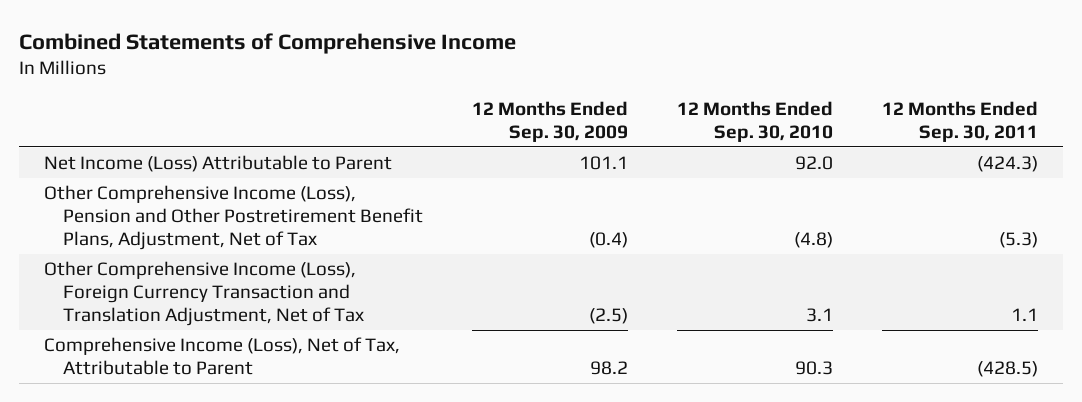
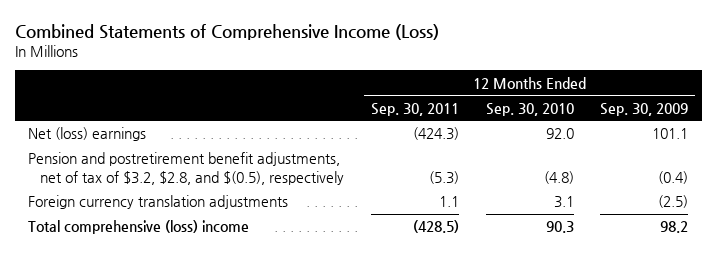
- Combined Statements of Comprehensive Income
+ Combined Statements of Comprehensive Income (Loss)
- | 12 Months Ended Sep. 30, 2009 | 12 Months Ended Sep. 30, 2010 | 12 Months Ended Sep. 30, 2011
+ | 12 Months Ended Sep. 30, 2011 | 12 Months Ended Sep. 30, 2010 | 12 Months Ended Sep. 30, 2009
- Net Income (Loss) Attributable to Parent | 101.1 | 92.0 | (424.3)
- Other Comprehensive Income (Loss), Pension and Other Postretirement Benefit Plans, Adjustment, Net of Tax | (0.4) | (4.8) | (5.3)
- Other Comprehensive Income (Loss), Foreign Currency Transaction and Translation Adjustment, Net of Tax | (2.5) | 3.1 | 1.1
- Comprehensive Income (Loss), Net of Tax, Attributable to Parent | 98.2 | 90.3 | (428.5)
+ Net (loss) earnings | (424.3) | 92.0 | 101.1
+ Pension and postretirement benefit adjustments, net of tax of $3.2, $2.8, and $(0.5), respectively | (5.3) | (4.8) | (0.4)
+ Foreign currency translation adjustments | 1.1 | 3.1 | (2.5)
+ Total comprehensive (loss) income | (428.5) | 90.3 | 98.2

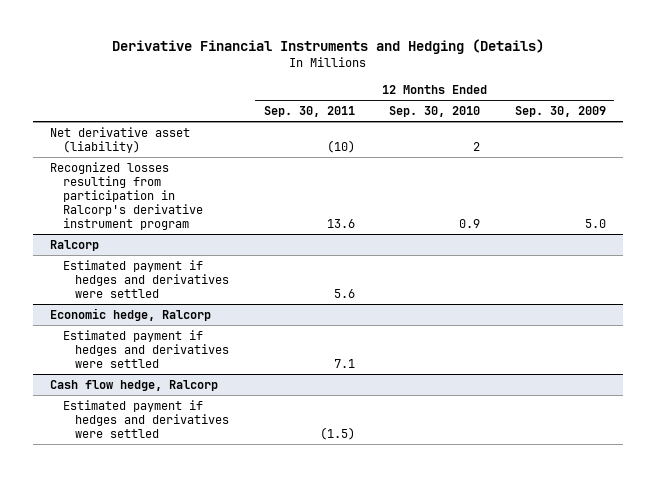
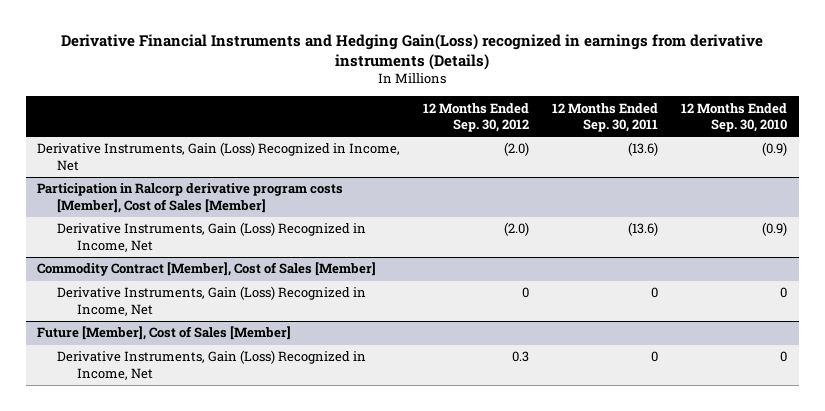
- Derivative Financial Instruments and Hedging (Details)
+ Derivative Financial Instruments and Hedging Gain(Loss) recognized in earnings from derivative instruments (Details)
- | 12 Months Ended Sep. 30, 2011 | 12 Months Ended Sep. 30, 2010 | 12 Months Ended Sep. 30, 2009
+ | 12 Months Ended Sep. 30, 2012 | 12 Months Ended Sep. 30, 2011 | 12 Months Ended Sep. 30, 2010
- Net derivative asset (liability) | (10) | 2 |
- Recognized losses resulting from participation in Ralcorp's derivative instrument program | 13.6 | 0.9 | 5.0
- Ralcorp
- Estimated payment if hedges and derivatives were settled | 5.6 | |
- Economic hedge, Ralcorp
- Estimated payment if hedges and derivatives were settled | 7.1 | |
- Cash flow hedge, Ralcorp
- Estimated payment if hedges and derivatives were settled | (1.5) | |
+ Derivative Instruments, Gain (Loss) Recognized in Income, Net | (2.0) | (13.6) | (0.9)
+ Participation in Ralcorp derivative program costs [Member], Cost of Sales [Member]
+ Derivative Instruments, Gain (Loss) Recognized in Income, Net | (2.0) | (13.6) | (0.9)
+ Commodity Contract [Member], Cost of Sales [Member]
+ Derivative Instruments, Gain (Loss) Recognized in Income, Net | 0 | 0 | 0
+ Future [Member], Cost of Sales [Member]
+ Derivative Instruments, Gain (Loss) Recognized in Income, Net | 0.3 | 0 | 0

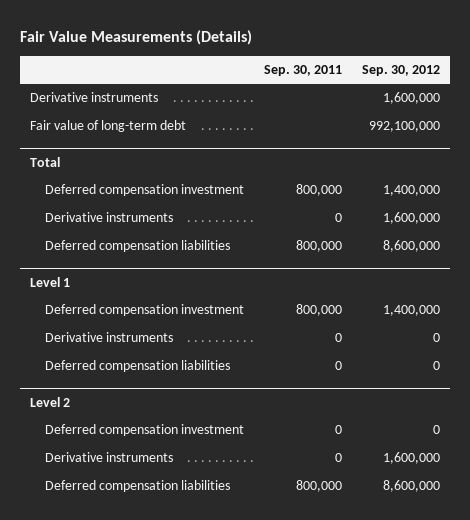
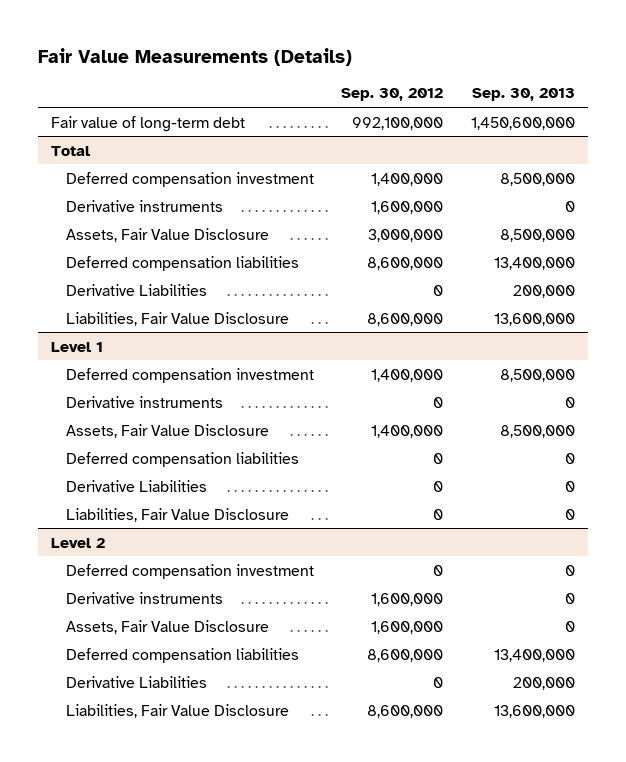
- | Sep. 30, 2011 | Sep. 30, 2012
+ | Sep. 30, 2012 | Sep. 30, 2013
- Derivative instruments | | 1,600,000
@ Total
+ Assets, Fair Value Disclosure | 3,000,000 | 8,500,000
+ Derivative Liabilities | 0 | 200,000
+ Liabilities, Fair Value Disclosure | 8,600,000 | 13,600,000
@ Level 1
+ Assets, Fair Value Disclosure | 1,400,000 | 8,500,000
+ Derivative Liabilities | 0 | 0
+ Liabilities, Fair Value Disclosure | 0 | 0
@ Level 2
+ Assets, Fair Value Disclosure | 1,600,000 | 0
+ Derivative Liabilities | 0 | 200,000
+ Liabilities, Fair Value Disclosure | 8,600,000 | 13,600,000

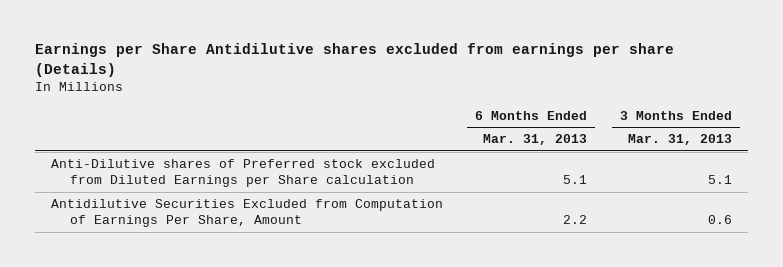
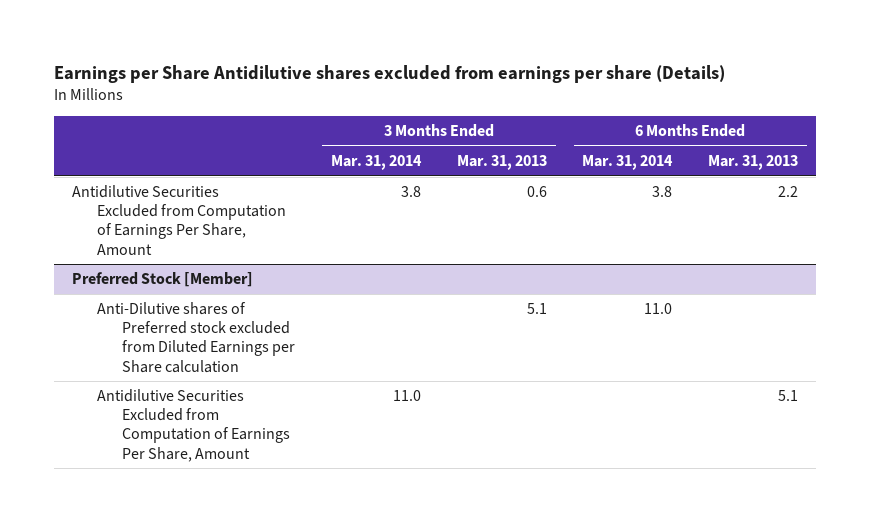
- | 6 Months Ended Mar. 31, 2013 | 3 Months Ended Mar. 31, 2013
+ | 3 Months Ended Mar. 31, 2014 | 3 Months Ended Mar. 31, 2013 | 6 Months Ended Mar. 31, 2014 | 6 Months Ended Mar. 31, 2013
- Anti-Dilutive shares of Preferred stock excluded from Diluted Earnings per Share calculation | 5.1 | 5.1
+ Preferred Stock [Member]
+ Anti-Dilutive shares of Preferred stock excluded from Diluted Earnings per Share calculation | | 5.1 | 11.0 |
+ Antidilutive Securities Excluded from Computation of Earnings Per Share, Amount | 11.0 | | | 5.1

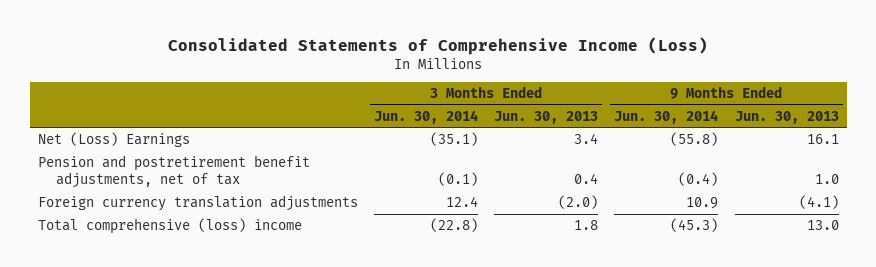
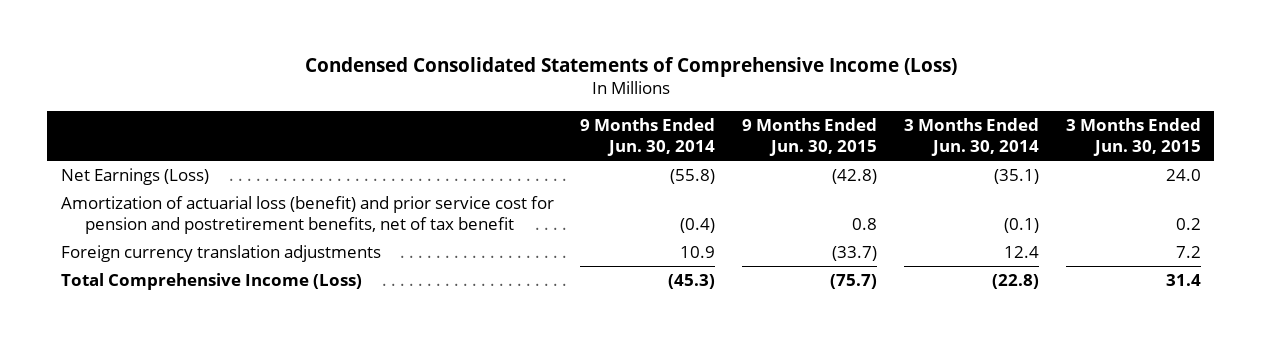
- Consolidated Statements of Comprehensive Income (Loss)
+ Condensed Consolidated Statements of Comprehensive Income (Loss)
- | 3 Months Ended Jun. 30, 2014 | 3 Months Ended Jun. 30, 2013 | 9 Months Ended Jun. 30, 2014 | 9 Months Ended Jun. 30, 2013
+ | 9 Months Ended Jun. 30, 2014 | 9 Months Ended Jun. 30, 2015 | 3 Months Ended Jun. 30, 2014 | 3 Months Ended Jun. 30, 2015
- Net (Loss) Earnings | (35.1) | 3.4 | (55.8) | 16.1
- Pension and postretirement benefit adjustments, net of tax | (0.1) | 0.4 | (0.4) | 1.0
+ Net Earnings (Loss) | (55.8) | (42.8) | (35.1) | 24.0
+ Amortization of actuarial loss (benefit) and prior service cost for pension and postretirement benefits, net of tax benefit | (0.4) | 0.8 | (0.1) | 0.2
- Total comprehensive (loss) income | (22.8) | 1.8 | (45.3) | 13.0
+ Total Comprehensive Income (Loss) | (45.3) | (75.7) | (22.8) | 31.4

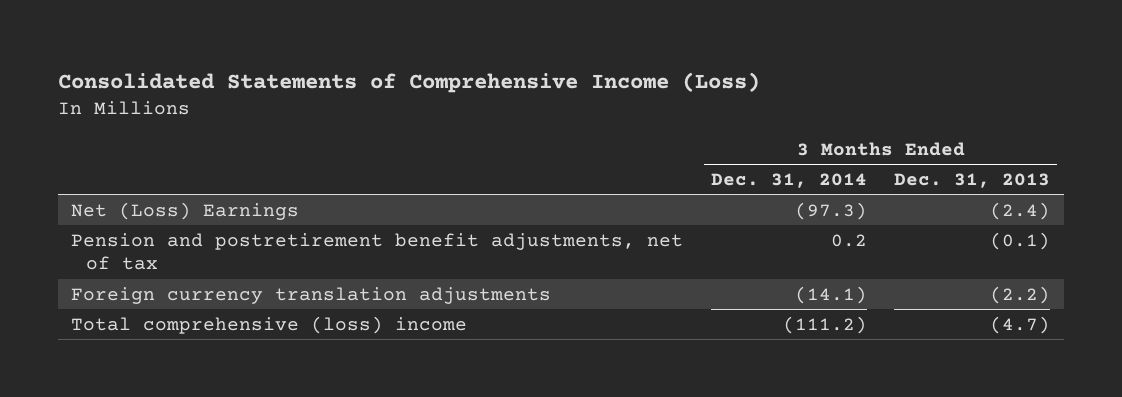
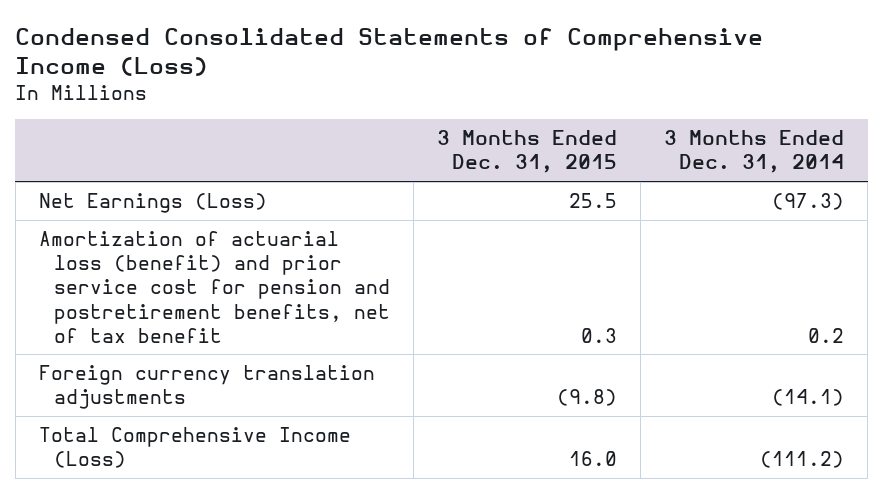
- Consolidated Statements of Comprehensive Income (Loss)
+ Condensed Consolidated Statements of Comprehensive Income (Loss)
- | 3 Months Ended Dec. 31, 2014 | 3 Months Ended Dec. 31, 2013
+ | 3 Months Ended Dec. 31, 2015 | 3 Months Ended Dec. 31, 2014
- Net (Loss) Earnings | (97.3) | (2.4)
- Pension and postretirement benefit adjustments, net of tax | 0.2 | (0.1)
+ Net Earnings (Loss) | 25.5 | (97.3)
+ Amortization of actuarial loss (benefit) and prior service cost for pension and postretirement benefits, net of tax benefit | 0.3 | 0.2
- Total comprehensive (loss) income | (111.2) | (4.7)
+ Total Comprehensive Income (Loss) | 16.0 | (111.2)

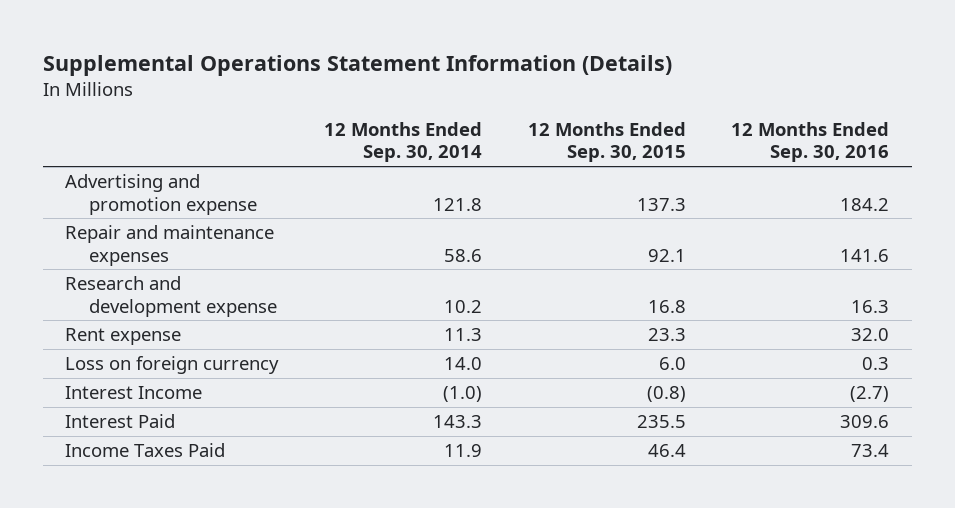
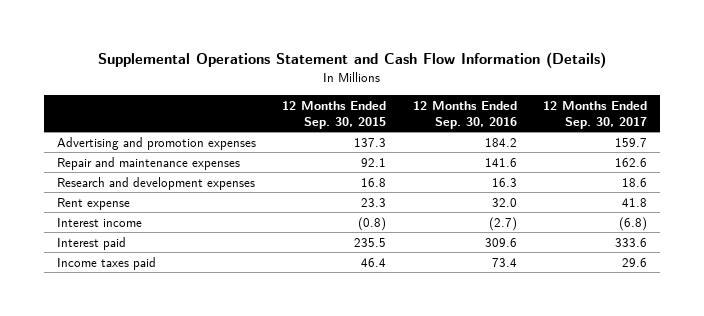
- Supplemental Operations Statement Information (Details)
+ Supplemental Operations Statement and Cash Flow Information (Details)
- | 12 Months Ended Sep. 30, 2014 | 12 Months Ended Sep. 30, 2015 | 12 Months Ended Sep. 30, 2016
+ | 12 Months Ended Sep. 30, 2015 | 12 Months Ended Sep. 30, 2016 | 12 Months Ended Sep. 30, 2017
- Advertising and promotion expense | 121.8 | 137.3 | 184.2
+ Advertising and promotion expenses | 137.3 | 184.2 | 159.7
- Research and development expense | 10.2 | 16.8 | 16.3
+ Research and development expenses | 16.8 | 16.3 | 18.6
- Loss on foreign currency | 14.0 | 6.0 | 0.3
- Interest Income | (1.0) | (0.8) | (2.7)
- Interest Paid | 143.3 | 235.5 | 309.6
- Income Taxes Paid | 11.9 | 46.4 | 73.4
+ Interest income | (0.8) | (2.7) | (6.8)
+ Interest paid | 235.5 | 309.6 | 333.6
+ Income taxes paid | 46.4 | 73.4 | 29.6

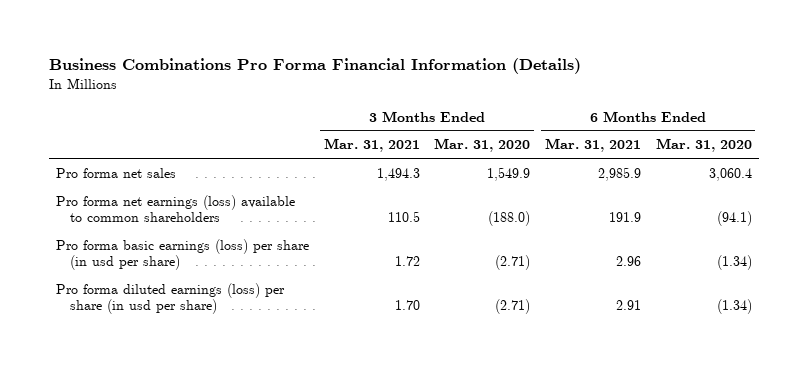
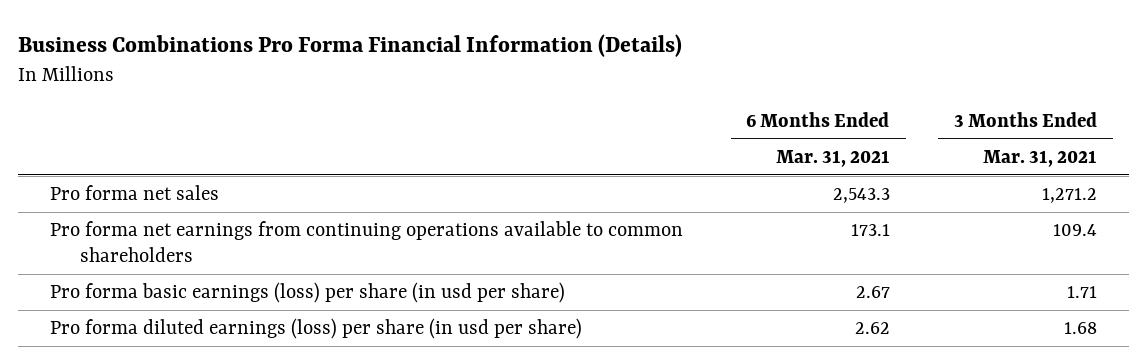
- | 3 Months Ended Mar. 31, 2021 | 3 Months Ended Mar. 31, 2020 | 6 Months Ended Mar. 31, 2021 | 6 Months Ended Mar. 31, 2020
+ | 6 Months Ended Mar. 31, 2021 | 3 Months Ended Mar. 31, 2021
- Pro forma net sales | 1,494.3 | 1,549.9 | 2,985.9 | 3,060.4
- Pro forma net earnings (loss) available to common shareholders | 110.5 | (188.0) | 191.9 | (94.1)
- Pro forma basic earnings (loss) per share (in usd per share) | 1.72 | (2.71) | 2.96 | (1.34)
- Pro forma diluted earnings (loss) per share (in usd per share) | 1.70 | (2.71) | 2.91 | (1.34)
+ Pro forma net sales | 2,543.3 | 1,271.2
+ Pro forma net earnings from continuing operations available to common shareholders | 173.1 | 109.4
+ Pro forma basic earnings (loss) per share (in usd per share) | 2.67 | 1.71
+ Pro forma diluted earnings (loss) per share (in usd per share) | 2.62 | 1.68

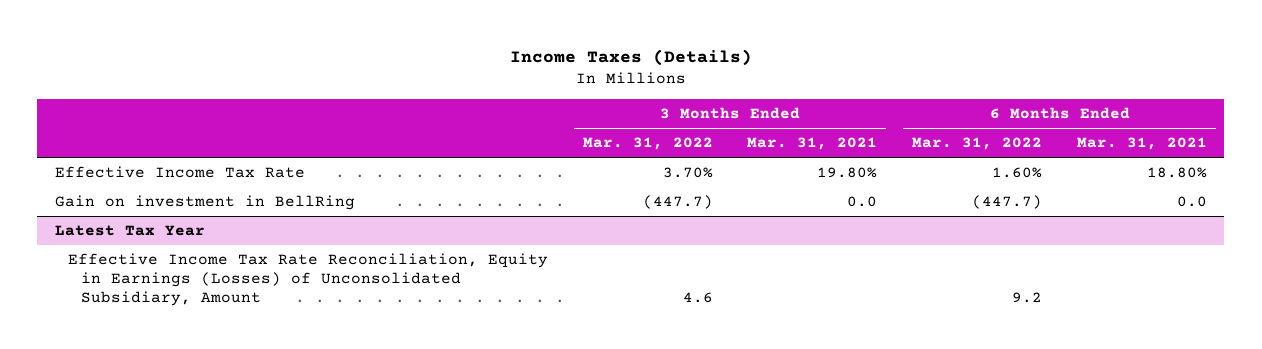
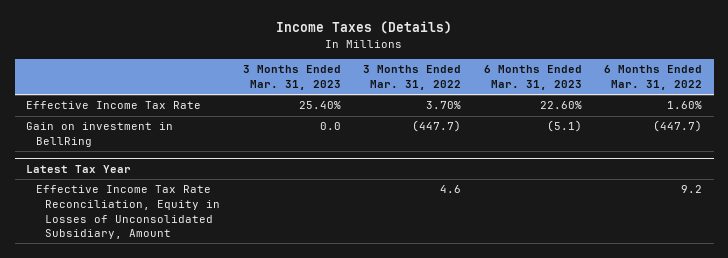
- | 3 Months Ended Mar. 31, 2022 | 3 Months Ended Mar. 31, 2021 | 6 Months Ended Mar. 31, 2022 | 6 Months Ended Mar. 31, 2021
+ | 3 Months Ended Mar. 31, 2023 | 3 Months Ended Mar. 31, 2022 | 6 Months Ended Mar. 31, 2023 | 6 Months Ended Mar. 31, 2022
@ Latest Tax Year
- Effective Income Tax Rate Reconciliation, Equity in Earnings (Losses) of Unconsolidated Subsidiary, Amount | 4.6 | | 9.2 |
+ Effective Income Tax Rate Reconciliation, Equity in Losses of Unconsolidated Subsidiary, Amount | | 4.6 | | 9.2

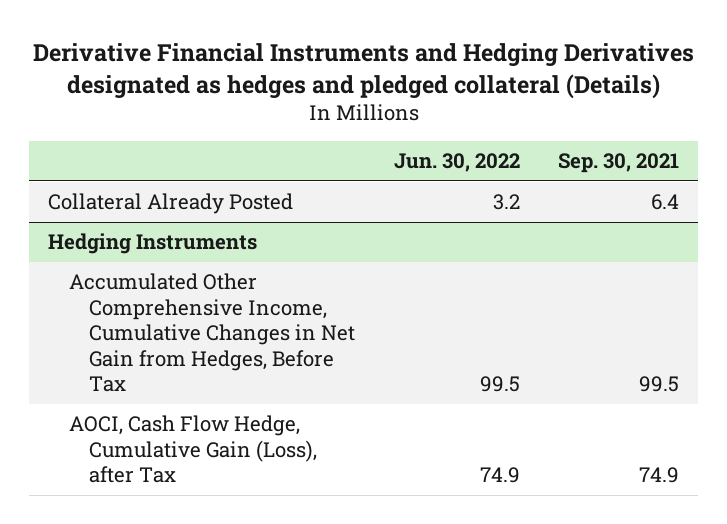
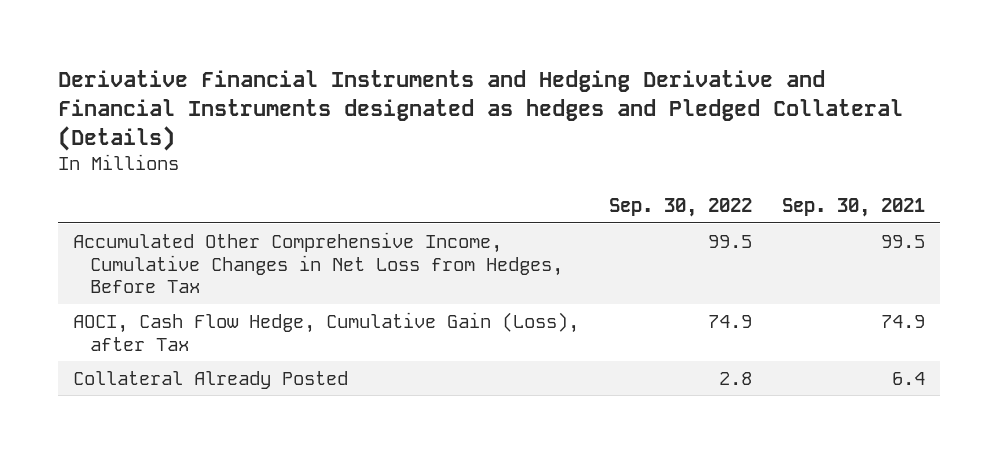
- Derivative Financial Instruments and Hedging Derivatives designated as hedges and pledged collateral (Details)
+ Derivative Financial Instruments and Hedging Derivative and Financial Instruments designated as hedges and Pledged Collateral (Details)
- | Jun. 30, 2022 | Sep. 30, 2021
+ | Sep. 30, 2022 | Sep. 30, 2021
- Hedging Instruments
- Accumulated Other Comprehensive Income, Cumulative Changes in Net Gain from Hedges, Before Tax | 99.5 | 99.5
+ Accumulated Other Comprehensive Income, Cumulative Changes in Net Loss from Hedges, Before Tax | 99.5 | 99.5
moved down: Collateral Already Posted | 2.8 | 6.4

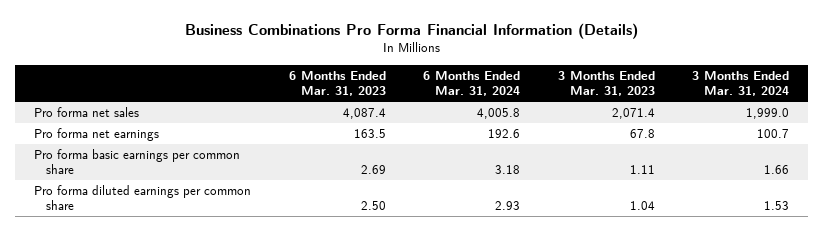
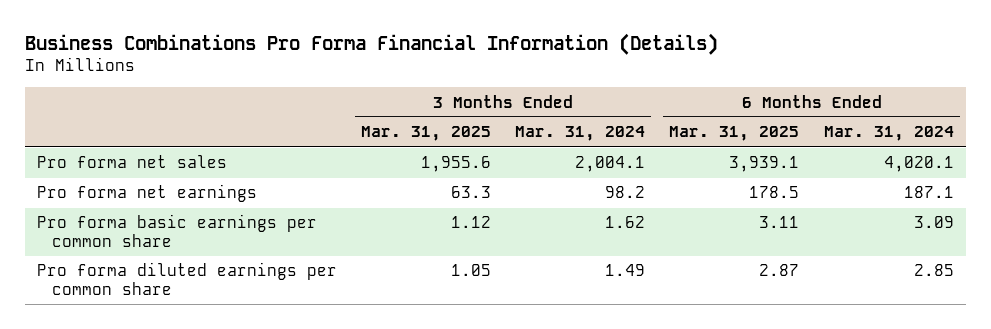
- | 6 Months Ended Mar. 31, 2023 | 6 Months Ended Mar. 31, 2024 | 3 Months Ended Mar. 31, 2023 | 3 Months Ended Mar. 31, 2024
+ | 3 Months Ended Mar. 31, 2025 | 3 Months Ended Mar. 31, 2024 | 6 Months Ended Mar. 31, 2025 | 6 Months Ended Mar. 31, 2024
- Pro forma net sales | 4,087.4 | 4,005.8 | 2,071.4 | 1,999.0
- Pro forma net earnings | 163.5 | 192.6 | 67.8 | 100.7
- Pro forma basic earnings per common share | 2.69 | 3.18 | 1.11 | 1.66
- Pro forma diluted earnings per common share | 2.50 | 2.93 | 1.04 | 1.53
+ Pro forma net sales | 1,955.6 | 2,004.1 | 3,939.1 | 4,020.1
+ Pro forma net earnings | 63.3 | 98.2 | 178.5 | 187.1
+ Pro forma basic earnings per common share | 1.12 | 1.62 | 3.11 | 3.09
+ Pro forma diluted earnings per common share | 1.05 | 1.49 | 2.87 | 2.85

